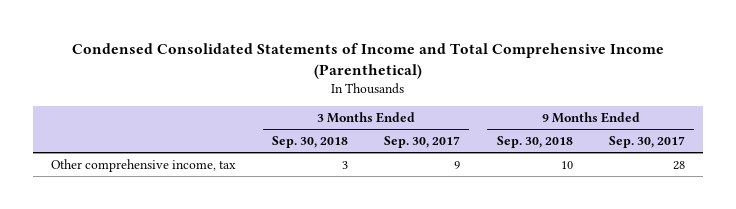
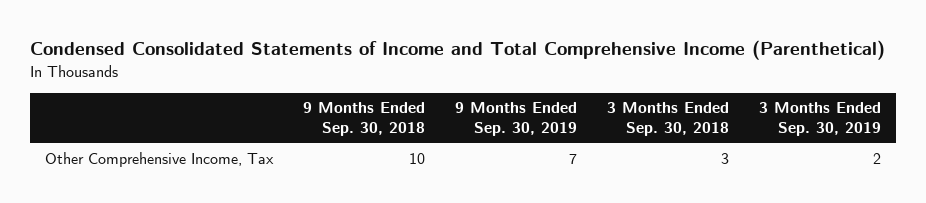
- | 3 Months Ended Sep. 30, 2018 | 3 Months Ended Sep. 30, 2017 | 9 Months Ended Sep. 30, 2018 | 9 Months Ended Sep. 30, 2017
+ | 9 Months Ended Sep. 30, 2018 | 9 Months Ended Sep. 30, 2019 | 3 Months Ended Sep. 30, 2018 | 3 Months Ended Sep. 30, 2019
- Other comprehensive income, tax | 3 | 9 | 10 | 28
+ Other Comprehensive Income, Tax | 10 | 7 | 3 | 2

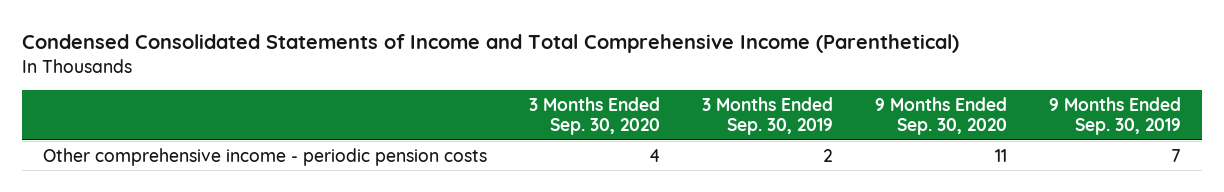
- | 9 Months Ended Sep. 30, 2018 | 9 Months Ended Sep. 30, 2019 | 3 Months Ended Sep. 30, 2018 | 3 Months Ended Sep. 30, 2019
+ | 3 Months Ended Sep. 30, 2020 | 3 Months Ended Sep. 30, 2019 | 9 Months Ended Sep. 30, 2020 | 9 Months Ended Sep. 30, 2019
- Other Comprehensive Income, Tax | 10 | 7 | 3 | 2
+ Other comprehensive income - periodic pension costs | 4 | 2 | 11 | 7

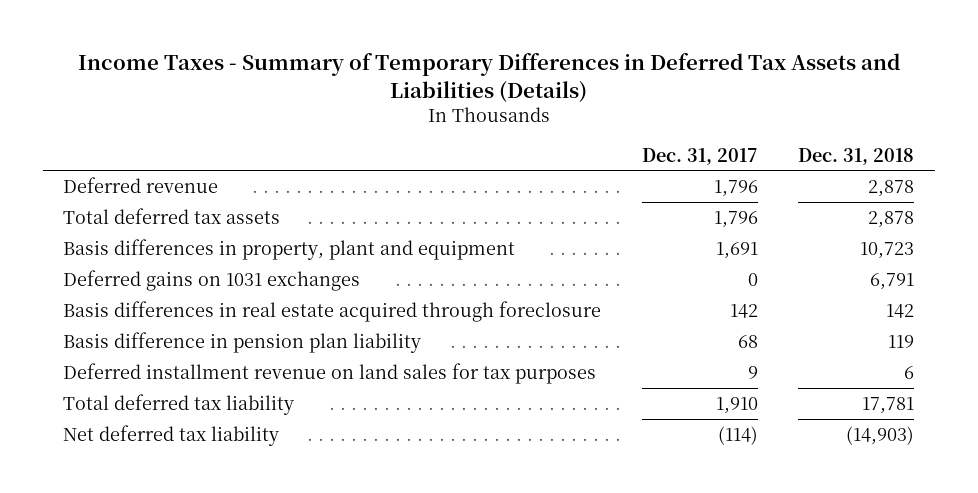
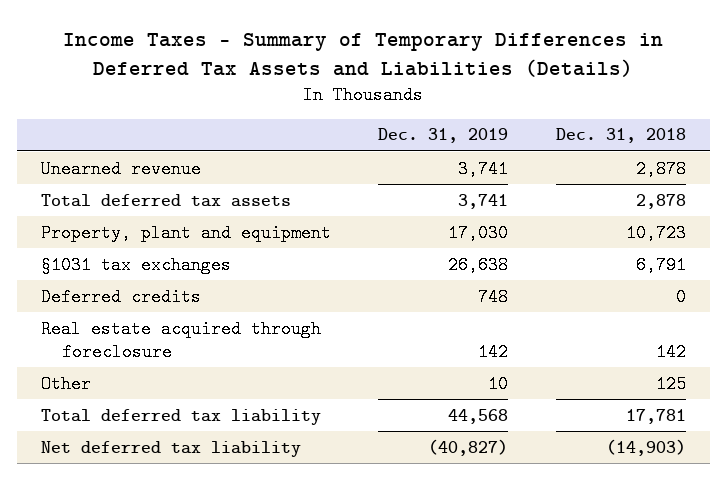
- | Dec. 31, 2017 | Dec. 31, 2018
+ | Dec. 31, 2019 | Dec. 31, 2018
- Deferred revenue | 1,796 | 2,878
+ Unearned revenue | 3,741 | 2,878
- Basis differences in property, plant and equipment | 1,691 | 10,723
- Deferred gains on 1031 exchanges | 0 | 6,791
- Basis differences in real estate acquired through foreclosure | 142 | 142
- Basis difference in pension plan liability | 68 | 119
- Deferred installment revenue on land sales for tax purposes | 9 | 6
+ Property, plant and equipment | 17,030 | 10,723
+ §1031 tax exchanges | 26,638 | 6,791
+ Deferred credits | 748 | 0
+ Real estate acquired through foreclosure | 142 | 142
+ Other | 10 | 125

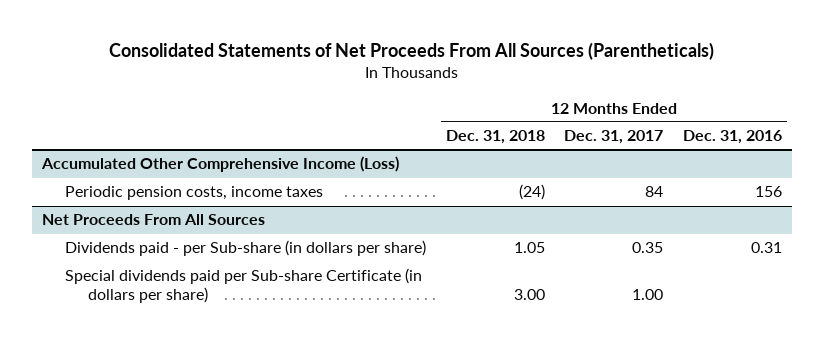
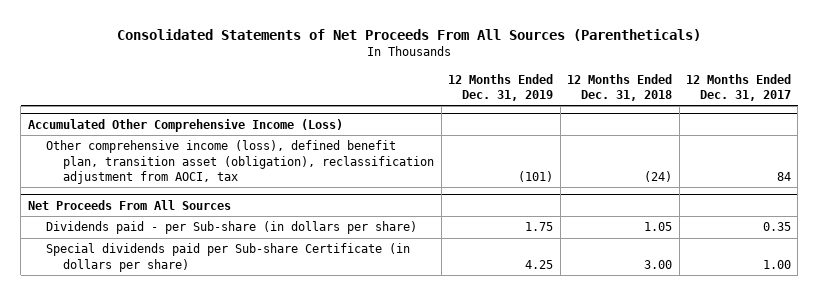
- | 12 Months Ended Dec. 31, 2018 | 12 Months Ended Dec. 31, 2017 | 12 Months Ended Dec. 31, 2016
+ | 12 Months Ended Dec. 31, 2019 | 12 Months Ended Dec. 31, 2018 | 12 Months Ended Dec. 31, 2017
@ Accumulated Other Comprehensive Income (Loss)
- Periodic pension costs, income taxes | (24) | 84 | 156
+ Other comprehensive income (loss), defined benefit plan, transition asset (obligation), reclassification adjustment from AOCI, tax | (101) | (24) | 84

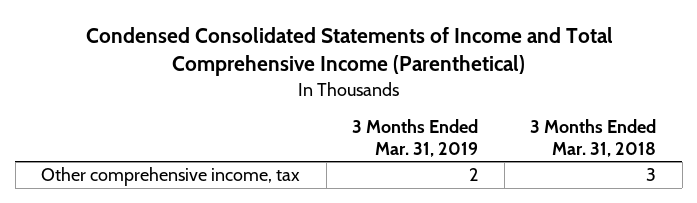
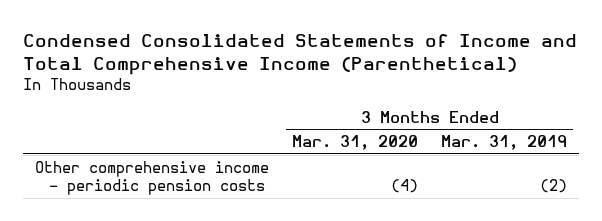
- | 3 Months Ended Mar. 31, 2019 | 3 Months Ended Mar. 31, 2018
+ | 3 Months Ended Mar. 31, 2020 | 3 Months Ended Mar. 31, 2019
- Other comprehensive income, tax | 2 | 3
+ Other comprehensive income - periodic pension costs | (4) | (2)

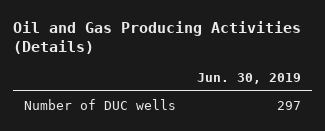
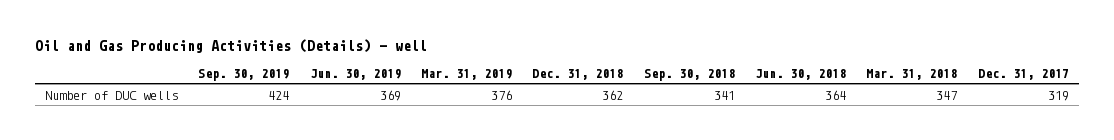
- Oil and Gas Producing Activities (Details)
+ Oil and Gas Producing Activities (Details) - well
- | Jun. 30, 2019
+ | Sep. 30, 2019 | Jun. 30, 2019 | Mar. 31, 2019 | Dec. 31, 2018 | Sep. 30, 2018 | Jun. 30, 2018 | Mar. 31, 2018 | Dec. 31, 2017
- Number of DUC wells | 297
+ Number of DUC wells | 424 | 369 | 376 | 362 | 341 | 364 | 347 | 319

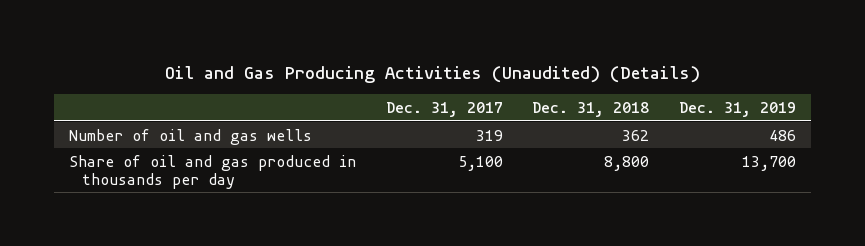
- Oil and Gas Producing Activities (Details) - well
+ Oil and Gas Producing Activities (Unaudited) (Details)
- | Sep. 30, 2019 | Jun. 30, 2019 | Mar. 31, 2019 | Dec. 31, 2018 | Sep. 30, 2018 | Jun. 30, 2018 | Mar. 31, 2018 | Dec. 31, 2017
+ | Dec. 31, 2017 | Dec. 31, 2018 | Dec. 31, 2019
- Number of DUC wells | 424 | 369 | 376 | 362 | 341 | 364 | 347 | 319
+ Number of oil and gas wells | 319 | 362 | 486
+ Share of oil and gas produced in thousands per day | 5,100 | 8,800 | 13,700

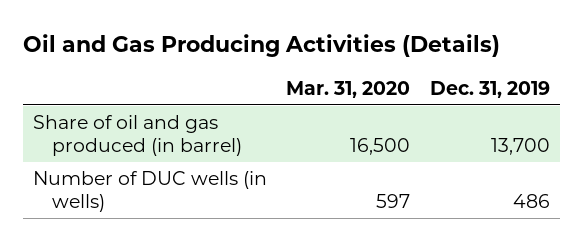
- Oil and Gas Producing Activities (Unaudited) (Details)
+ Oil and Gas Producing Activities (Details)
- | Dec. 31, 2017 | Dec. 31, 2018 | Dec. 31, 2019
+ | Mar. 31, 2020 | Dec. 31, 2019
- Number of oil and gas wells | 319 | 362 | 486
- Share of oil and gas produced in thousands per day | 5,100 | 8,800 | 13,700
+ Share of oil and gas produced (in barrel) | 16,500 | 13,700
+ Number of DUC wells (in wells) | 597 | 486

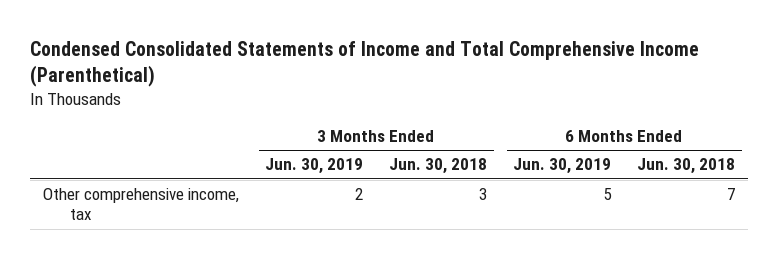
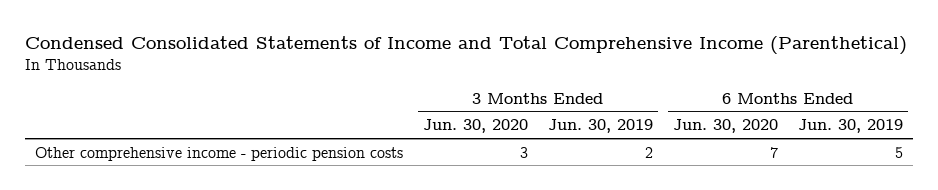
- | 3 Months Ended Jun. 30, 2019 | 3 Months Ended Jun. 30, 2018 | 6 Months Ended Jun. 30, 2019 | 6 Months Ended Jun. 30, 2018
+ | 3 Months Ended Jun. 30, 2020 | 3 Months Ended Jun. 30, 2019 | 6 Months Ended Jun. 30, 2020 | 6 Months Ended Jun. 30, 2019
- Other comprehensive income, tax | 2 | 3 | 5 | 7
+ Other comprehensive income - periodic pension costs | 3 | 2 | 7 | 5

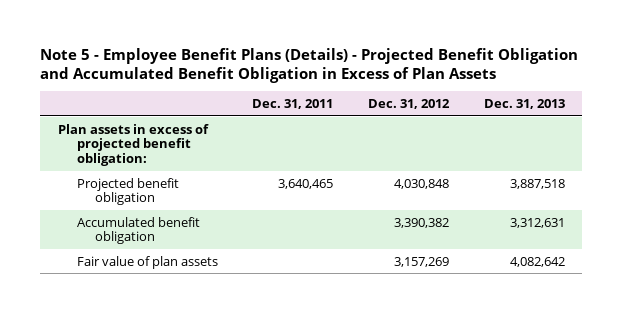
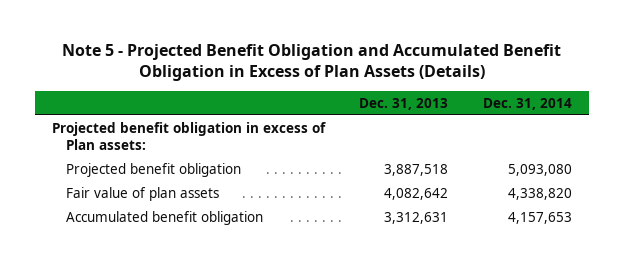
- Note 5 - Employee Benefit Plans (Details) - Projected Benefit Obligation and Accumulated Benefit Obligation in Excess of Plan Assets
+ Note 5 - Projected Benefit Obligation and Accumulated Benefit Obligation in Excess of Plan Assets (Details)
- | Dec. 31, 2011 | Dec. 31, 2012 | Dec. 31, 2013
+ | Dec. 31, 2013 | Dec. 31, 2014
- Plan assets in excess of projected benefit obligation:
+ Projected benefit obligation in excess of Plan assets:
moved down: Accumulated benefit obligation | 3,312,631 | 4,157,653

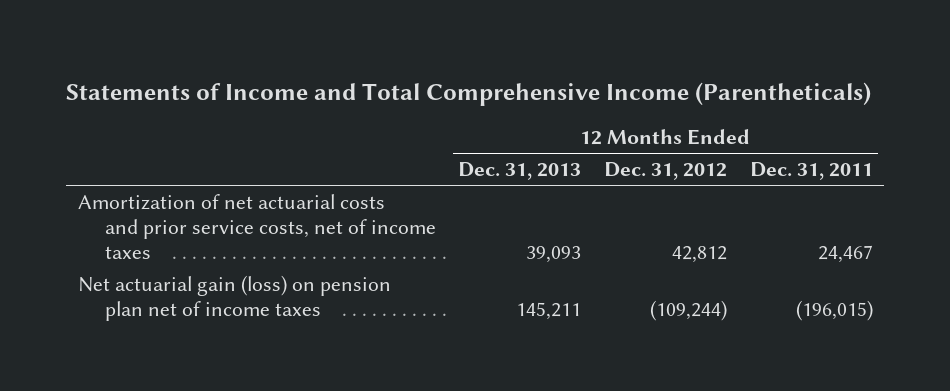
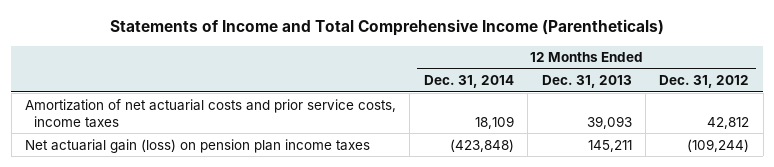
- | 12 Months Ended Dec. 31, 2013 | 12 Months Ended Dec. 31, 2012 | 12 Months Ended Dec. 31, 2011
+ | 12 Months Ended Dec. 31, 2014 | 12 Months Ended Dec. 31, 2013 | 12 Months Ended Dec. 31, 2012
- Amortization of net actuarial costs and prior service costs, net of income taxes | 39,093 | 42,812 | 24,467
- Net actuarial gain (loss) on pension plan net of income taxes | 145,211 | (109,244) | (196,015)
+ Amortization of net actuarial costs and prior service costs, income taxes | 18,109 | 39,093 | 42,812
+ Net actuarial gain (loss) on pension plan income taxes | (423,848) | 145,211 | (109,244)

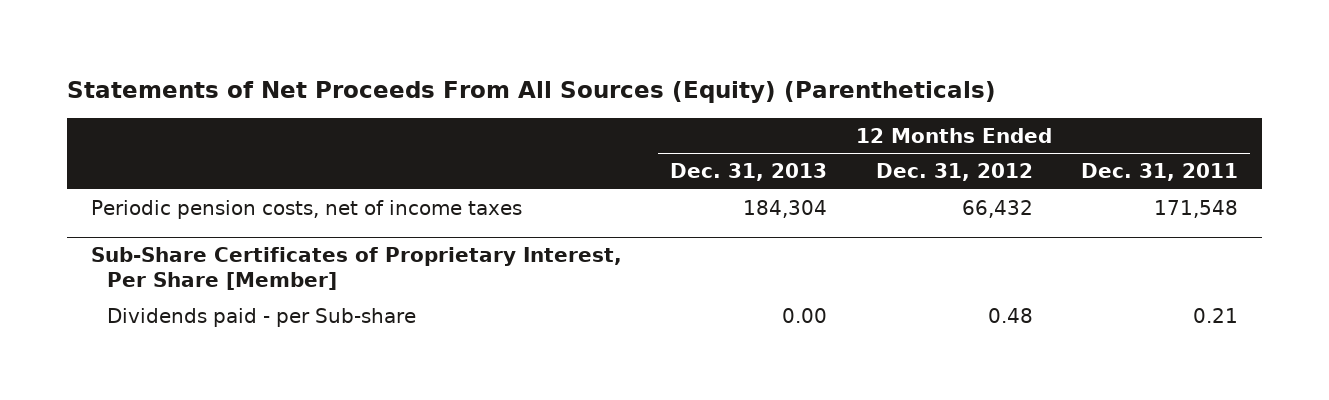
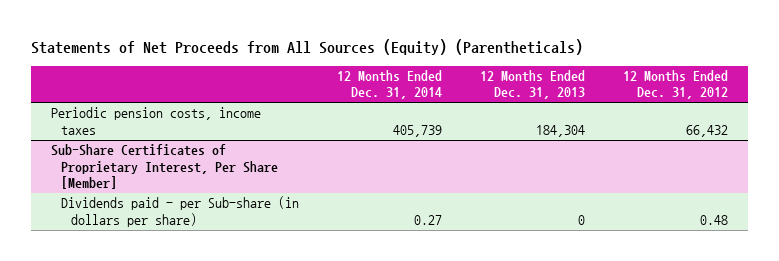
- Statements of Net Proceeds From All Sources (Equity) (Parentheticals)
+ Statements of Net Proceeds from All Sources (Equity) (Parentheticals)
- | 12 Months Ended Dec. 31, 2013 | 12 Months Ended Dec. 31, 2012 | 12 Months Ended Dec. 31, 2011
+ | 12 Months Ended Dec. 31, 2014 | 12 Months Ended Dec. 31, 2013 | 12 Months Ended Dec. 31, 2012
- Periodic pension costs, net of income taxes | 184,304 | 66,432 | 171,548
+ Periodic pension costs, income taxes | 405,739 | 184,304 | 66,432
@ Sub-Share Certificates of Proprietary Interest, Per Share [Member]
- Dividends paid - per Sub-share | 0.00 | 0.48 | 0.21
+ Dividends paid - per Sub-share (in dollars per share) | 0.27 | 0 | 0.48

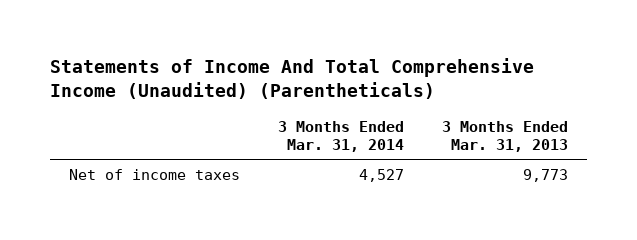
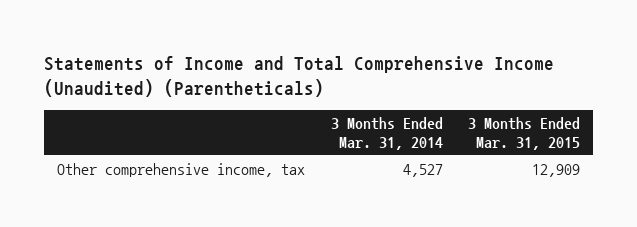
- Statements of Income And Total Comprehensive Income (Unaudited) (Parentheticals)
+ Statements of Income and Total Comprehensive Income (Unaudited) (Parentheticals)
- | 3 Months Ended Mar. 31, 2014 | 3 Months Ended Mar. 31, 2013
+ | 3 Months Ended Mar. 31, 2014 | 3 Months Ended Mar. 31, 2015
- Net of income taxes | 4,527 | 9,773
+ Other comprehensive income, tax | 4,527 | 12,909

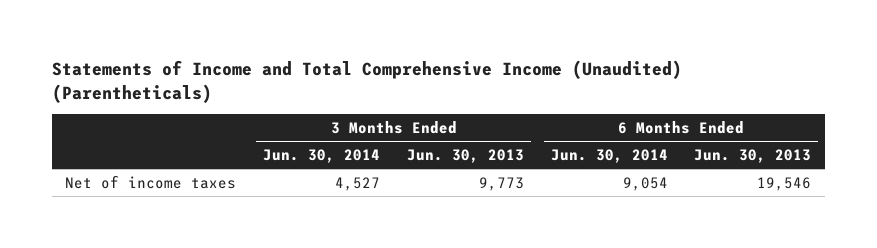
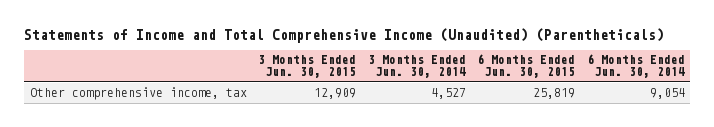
- | 3 Months Ended Jun. 30, 2014 | 3 Months Ended Jun. 30, 2013 | 6 Months Ended Jun. 30, 2014 | 6 Months Ended Jun. 30, 2013
+ | 3 Months Ended Jun. 30, 2015 | 3 Months Ended Jun. 30, 2014 | 6 Months Ended Jun. 30, 2015 | 6 Months Ended Jun. 30, 2014
- Net of income taxes | 4,527 | 9,773 | 9,054 | 19,546
+ Other comprehensive income, tax | 12,909 | 4,527 | 25,819 | 9,054

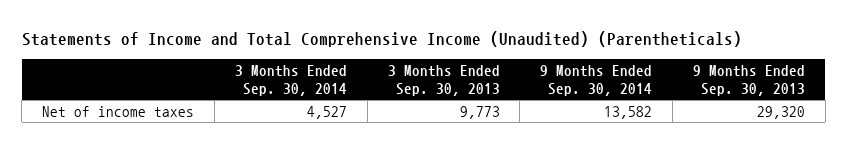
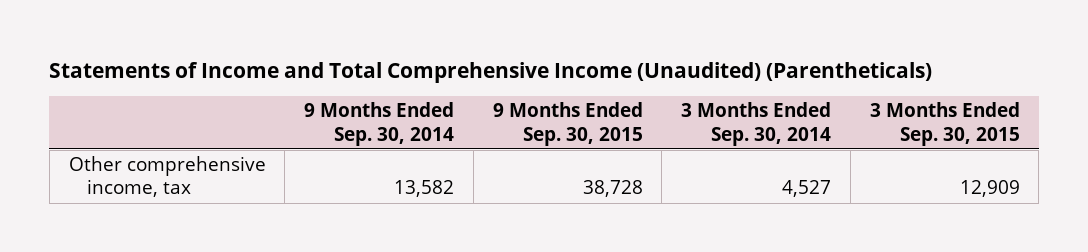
- | 3 Months Ended Sep. 30, 2014 | 3 Months Ended Sep. 30, 2013 | 9 Months Ended Sep. 30, 2014 | 9 Months Ended Sep. 30, 2013
+ | 9 Months Ended Sep. 30, 2014 | 9 Months Ended Sep. 30, 2015 | 3 Months Ended Sep. 30, 2014 | 3 Months Ended Sep. 30, 2015
- Net of income taxes | 4,527 | 9,773 | 13,582 | 29,320
+ Other comprehensive income, tax | 13,582 | 38,728 | 4,527 | 12,909

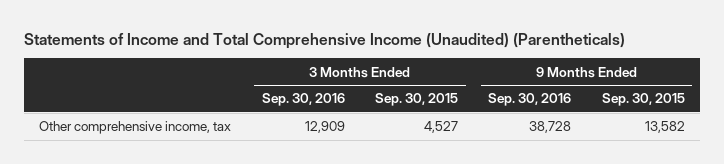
- | 9 Months Ended Sep. 30, 2014 | 9 Months Ended Sep. 30, 2015 | 3 Months Ended Sep. 30, 2014 | 3 Months Ended Sep. 30, 2015
+ | 3 Months Ended Sep. 30, 2016 | 3 Months Ended Sep. 30, 2015 | 9 Months Ended Sep. 30, 2016 | 9 Months Ended Sep. 30, 2015
- Other comprehensive income, tax | 13,582 | 38,728 | 4,527 | 12,909
+ Other comprehensive income, tax | 12,909 | 4,527 | 38,728 | 13,582

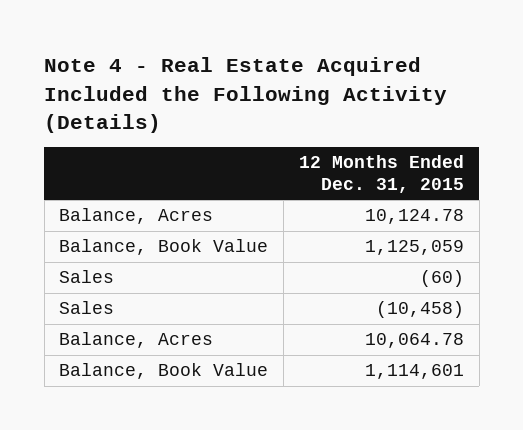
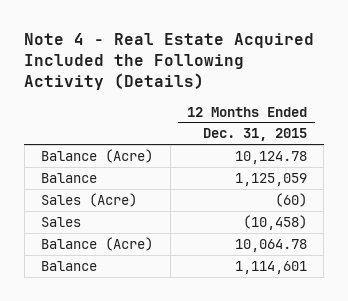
- Balance, Acres | 10,124.78
- Balance, Book Value | 1,125,059
- Sales | (60)
+ Balance (Acre) | 10,124.78
+ Balance | 1,125,059
+ Sales (Acre) | (60)
- Balance, Acres | 10,064.78
- Balance, Book Value | 1,114,601
+ Balance (Acre) | 10,064.78
+ Balance | 1,114,601

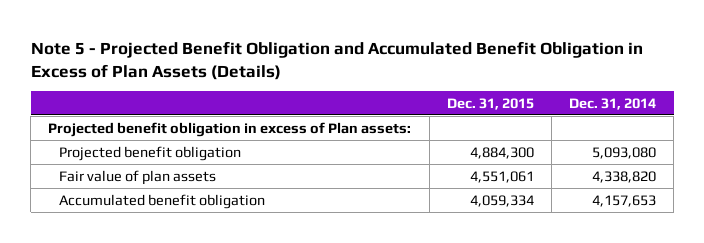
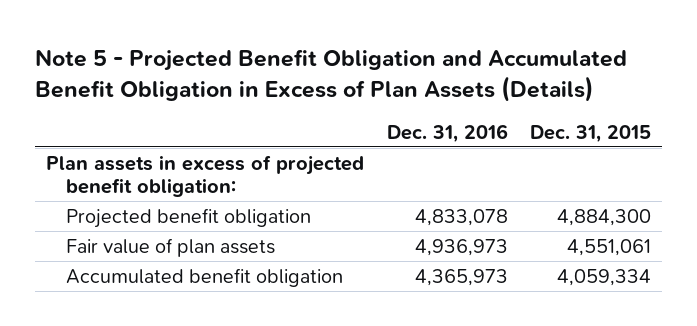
- | Dec. 31, 2015 | Dec. 31, 2014
+ | Dec. 31, 2016 | Dec. 31, 2015
- Projected benefit obligation in excess of Plan assets:
+ Plan assets in excess of projected benefit obligation:

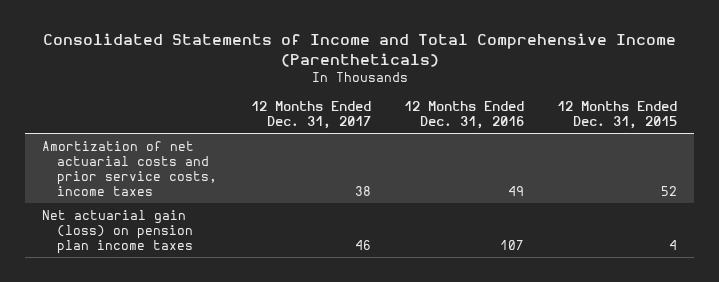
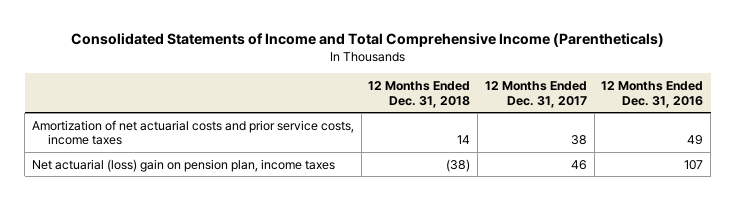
- | 12 Months Ended Dec. 31, 2017 | 12 Months Ended Dec. 31, 2016 | 12 Months Ended Dec. 31, 2015
+ | 12 Months Ended Dec. 31, 2018 | 12 Months Ended Dec. 31, 2017 | 12 Months Ended Dec. 31, 2016
- Net actuarial gain (loss) on pension plan income taxes | 46 | 107 | 4
+ Net actuarial (loss) gain on pension plan, income taxes | (38) | 46 | 107

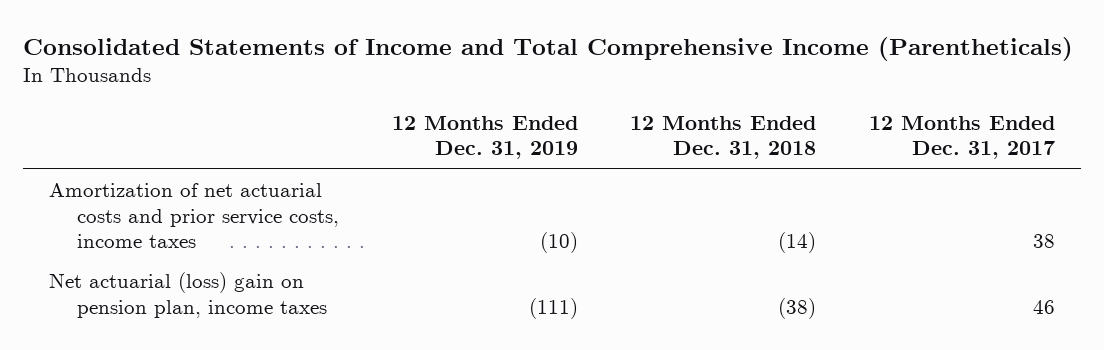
- | 12 Months Ended Dec. 31, 2018 | 12 Months Ended Dec. 31, 2017 | 12 Months Ended Dec. 31, 2016
+ | 12 Months Ended Dec. 31, 2019 | 12 Months Ended Dec. 31, 2018 | 12 Months Ended Dec. 31, 2017
- Amortization of net actuarial costs and prior service costs, income taxes | 14 | 38 | 49
+ Amortization of net actuarial costs and prior service costs, income taxes | (10) | (14) | 38

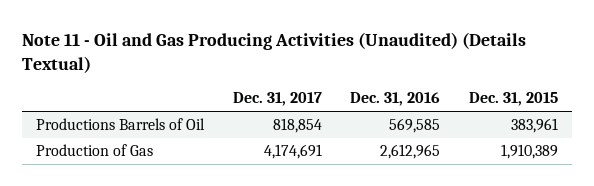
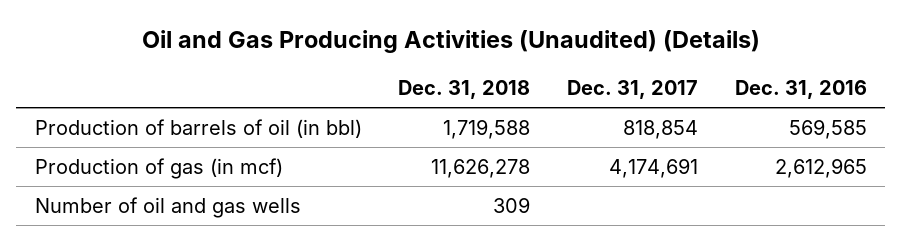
- Note 11 - Oil and Gas Producing Activities (Unaudited) (Details Textual)
+ Oil and Gas Producing Activities (Unaudited) (Details)
- | Dec. 31, 2017 | Dec. 31, 2016 | Dec. 31, 2015
+ | Dec. 31, 2018 | Dec. 31, 2017 | Dec. 31, 2016
- Productions Barrels of Oil | 818,854 | 569,585 | 383,961
- Production of Gas | 4,174,691 | 2,612,965 | 1,910,389
+ Production of barrels of oil (in bbl) | 1,719,588 | 818,854 | 569,585
+ Production of gas (in mcf) | 11,626,278 | 4,174,691 | 2,612,965
+ Number of oil and gas wells | 309 | |

